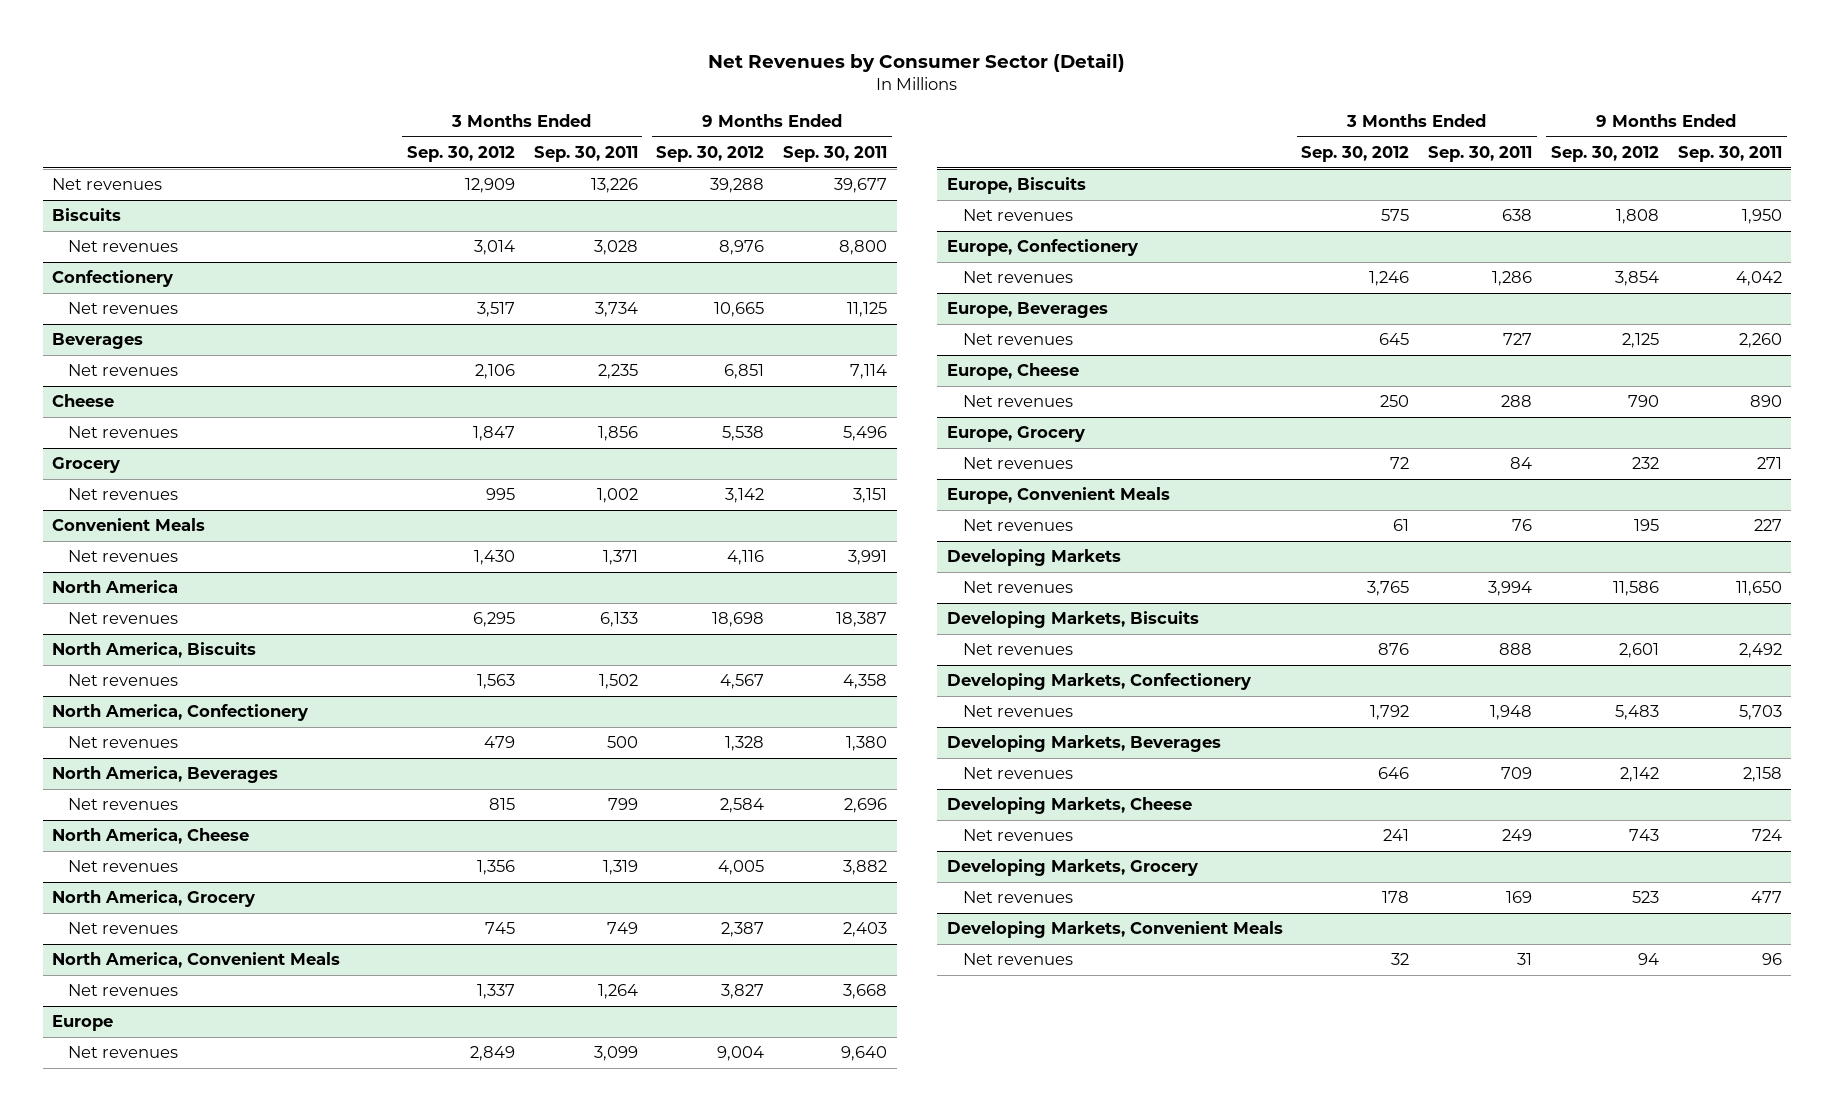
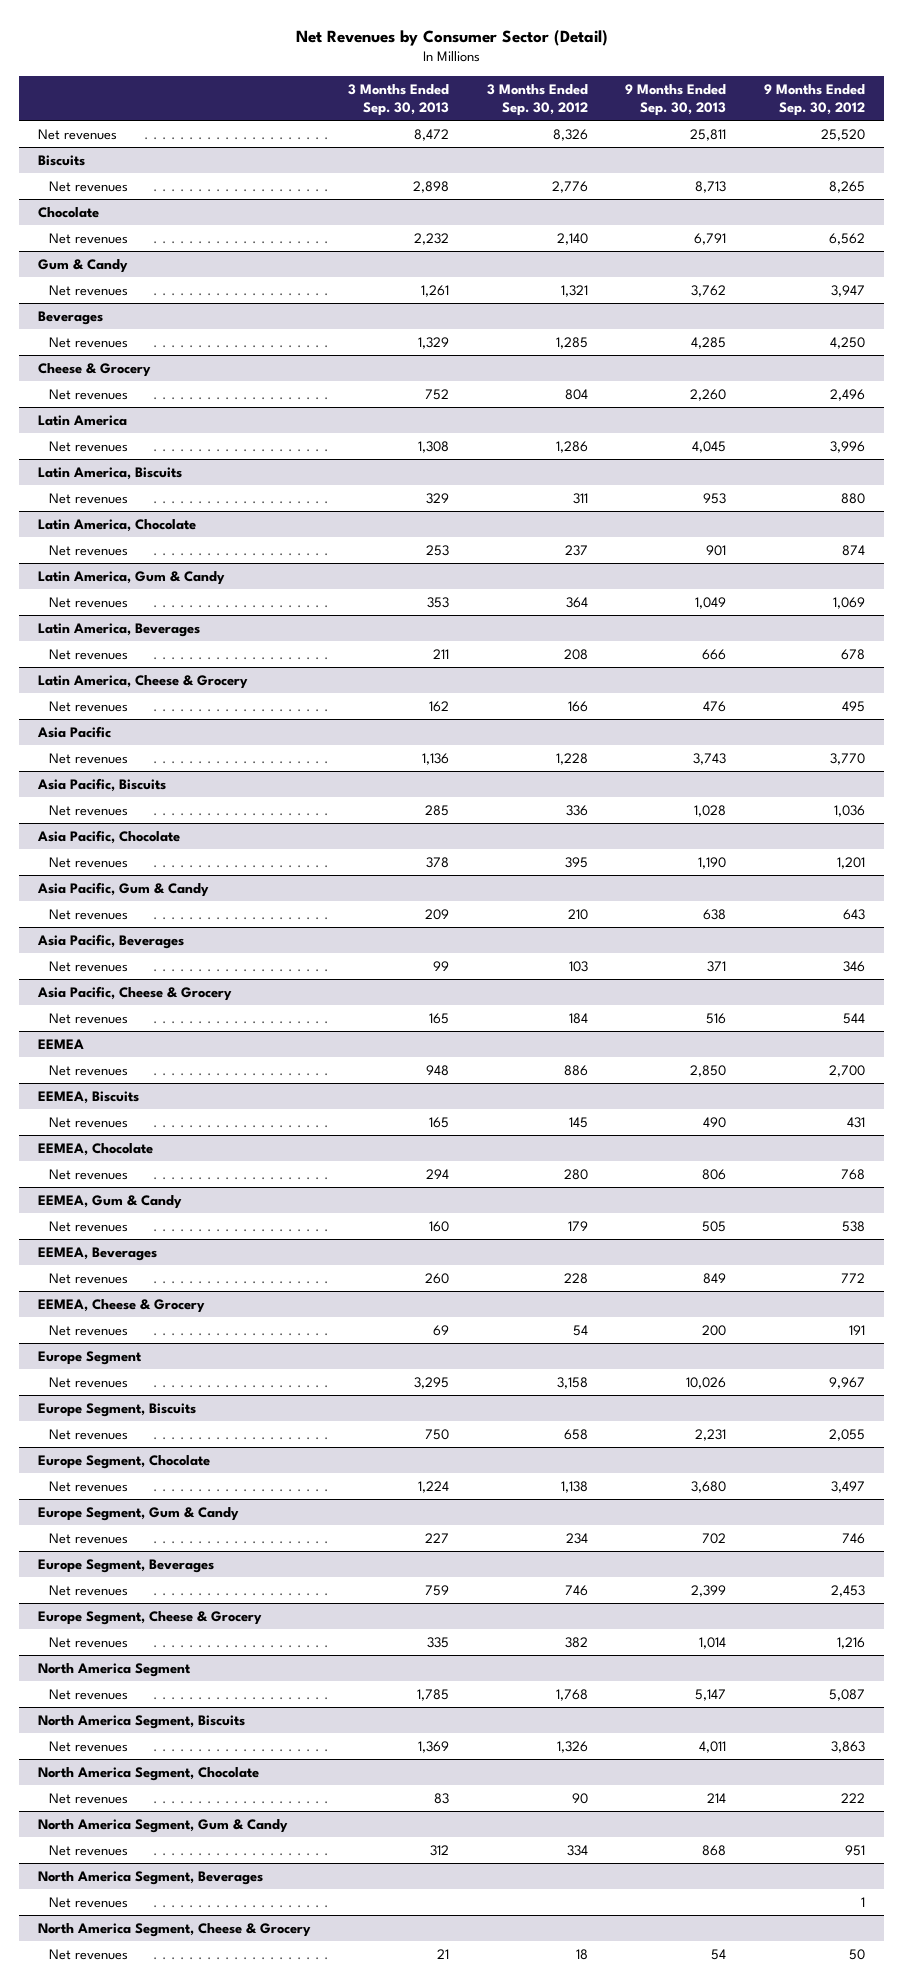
- | 3 Months Ended Sep. 30, 2012 | 3 Months Ended Sep. 30, 2011 | 9 Months Ended Sep. 30, 2012 | 9 Months Ended Sep. 30, 2011
+ | 3 Months Ended Sep. 30, 2013 | 3 Months Ended Sep. 30, 2012 | 9 Months Ended Sep. 30, 2013 | 9 Months Ended Sep. 30, 2012
- Net revenues | 12,909 | 13,226 | 39,288 | 39,677
+ Net revenues | 8,472 | 8,326 | 25,811 | 25,520
@ Biscuits
- Net revenues | 3,014 | 3,028 | 8,976 | 8,800
- Confectionery
- Net revenues | 3,517 | 3,734 | 10,665 | 11,125
@ Biscuits
+ Net revenues | 2,898 | 2,776 | 8,713 | 8,265
+ Chocolate
+ Net revenues | 2,232 | 2,140 | 6,791 | 6,562
+ Gum & Candy
+ Net revenues | 1,261 | 1,321 | 3,762 | 3,947
@ Beverages
- Net revenues | 2,106 | 2,235 | 6,851 | 7,114
- Cheese
- Net revenues | 1,847 | 1,856 | 5,538 | 5,496
- Grocery
- Net revenues | 995 | 1,002 | 3,142 | 3,151
- Convenient Meals
- Net revenues | 1,430 | 1,371 | 4,116 | 3,991
- North America
- Net revenues | 6,295 | 6,133 | 18,698 | 18,387
- North America, Biscuits
- Net revenues | 1,563 | 1,502 | 4,567 | 4,358
- North America, Confectionery
- Net revenues | 479 | 500 | 1,328 | 1,380
- North America, Beverages
- Net revenues | 815 | 799 | 2,584 | 2,696
- North America, Cheese
- Net revenues | 1,356 | 1,319 | 4,005 | 3,882
- North America, Grocery
- Net revenues | 745 | 749 | 2,387 | 2,403
- North America, Convenient Meals
- Net revenues | 1,337 | 1,264 | 3,827 | 3,668
- Europe
- Net revenues | 2,849 | 3,099 | 9,004 | 9,640
- Europe, Biscuits
- Net revenues | 575 | 638 | 1,808 | 1,950
- Europe, Confectionery
- Net revenues | 1,246 | 1,286 | 3,854 | 4,042
- Europe, Beverages
- Net revenues | 645 | 727 | 2,125 | 2,260
- Europe, Cheese
- Net revenues | 250 | 288 | 790 | 890
- Europe, Grocery
- Net revenues | 72 | 84 | 232 | 271
- Europe, Convenient Meals
- Net revenues | 61 | 76 | 195 | 227
- Developing Markets
- Net revenues | 3,765 | 3,994 | 11,586 | 11,650
- Developing Markets, Biscuits
- Net revenues | 876 | 888 | 2,601 | 2,492
- Developing Markets, Confectionery
- Net revenues | 1,792 | 1,948 | 5,483 | 5,703
- Developing Markets, Beverages
- Net revenues | 646 | 709 | 2,142 | 2,158
- Developing Markets, Cheese
- Net revenues | 241 | 249 | 743 | 724
- Developing Markets, Grocery
- Net revenues | 178 | 169 | 523 | 477
- Developing Markets, Convenient Meals
- Net revenues | 32 | 31 | 94 | 96
@ Beverages
+ Net revenues | 1,329 | 1,285 | 4,285 | 4,250
+ Cheese & Grocery
+ Net revenues | 752 | 804 | 2,260 | 2,496
+ Latin America
+ Net revenues | 1,308 | 1,286 | 4,045 | 3,996
+ Latin America, Biscuits
+ Net revenues | 329 | 311 | 953 | 880
+ Latin America, Chocolate
+ Net revenues | 253 | 237 | 901 | 874
+ Latin America, Gum & Candy
+ Net revenues | 353 | 364 | 1,049 | 1,069
+ Latin America, Beverages
+ Net revenues | 211 | 208 | 666 | 678
+ Latin America, Cheese & Grocery
+ Net revenues | 162 | 166 | 476 | 495
+ Asia Pacific
+ Net revenues | 1,136 | 1,228 | 3,743 | 3,770
+ Asia Pacific, Biscuits
+ Net revenues | 285 | 336 | 1,028 | 1,036
+ Asia Pacific, Chocolate
+ Net revenues | 378 | 395 | 1,190 | 1,201
+ Asia Pacific, Gum & Candy
+ Net revenues | 209 | 210 | 638 | 643
+ Asia Pacific, Beverages
+ Net revenues | 99 | 103 | 371 | 346
+ Asia Pacific, Cheese & Grocery
+ Net revenues | 165 | 184 | 516 | 544
+ EEMEA
+ Net revenues | 948 | 886 | 2,850 | 2,700
+ EEMEA, Biscuits
+ Net revenues | 165 | 145 | 490 | 431
+ EEMEA, Chocolate
+ Net revenues | 294 | 280 | 806 | 768
+ EEMEA, Gum & Candy
+ Net revenues | 160 | 179 | 505 | 538
+ EEMEA, Beverages
+ Net revenues | 260 | 228 | 849 | 772
+ EEMEA, Cheese & Grocery
+ Net revenues | 69 | 54 | 200 | 191
+ Europe Segment
+ Net revenues | 3,295 | 3,158 | 10,026 | 9,967
+ Europe Segment, Biscuits
+ Net revenues | 750 | 658 | 2,231 | 2,055
+ Europe Segment, Chocolate
+ Net revenues | 1,224 | 1,138 | 3,680 | 3,497
+ Europe Segment, Gum & Candy
+ Net revenues | 227 | 234 | 702 | 746
+ Europe Segment, Beverages
+ Net revenues | 759 | 746 | 2,399 | 2,453
+ Europe Segment, Cheese & Grocery
+ Net revenues | 335 | 382 | 1,014 | 1,216
+ North America Segment
+ Net revenues | 1,785 | 1,768 | 5,147 | 5,087
+ North America Segment, Biscuits
+ Net revenues | 1,369 | 1,326 | 4,011 | 3,863
+ North America Segment, Chocolate
+ Net revenues | 83 | 90 | 214 | 222
+ North America Segment, Gum & Candy
+ Net revenues | 312 | 334 | 868 | 951
+ North America Segment, Beverages
+ Net revenues | | | | 1
+ North America Segment, Cheese & Grocery
+ Net revenues | 21 | 18 | 54 | 50

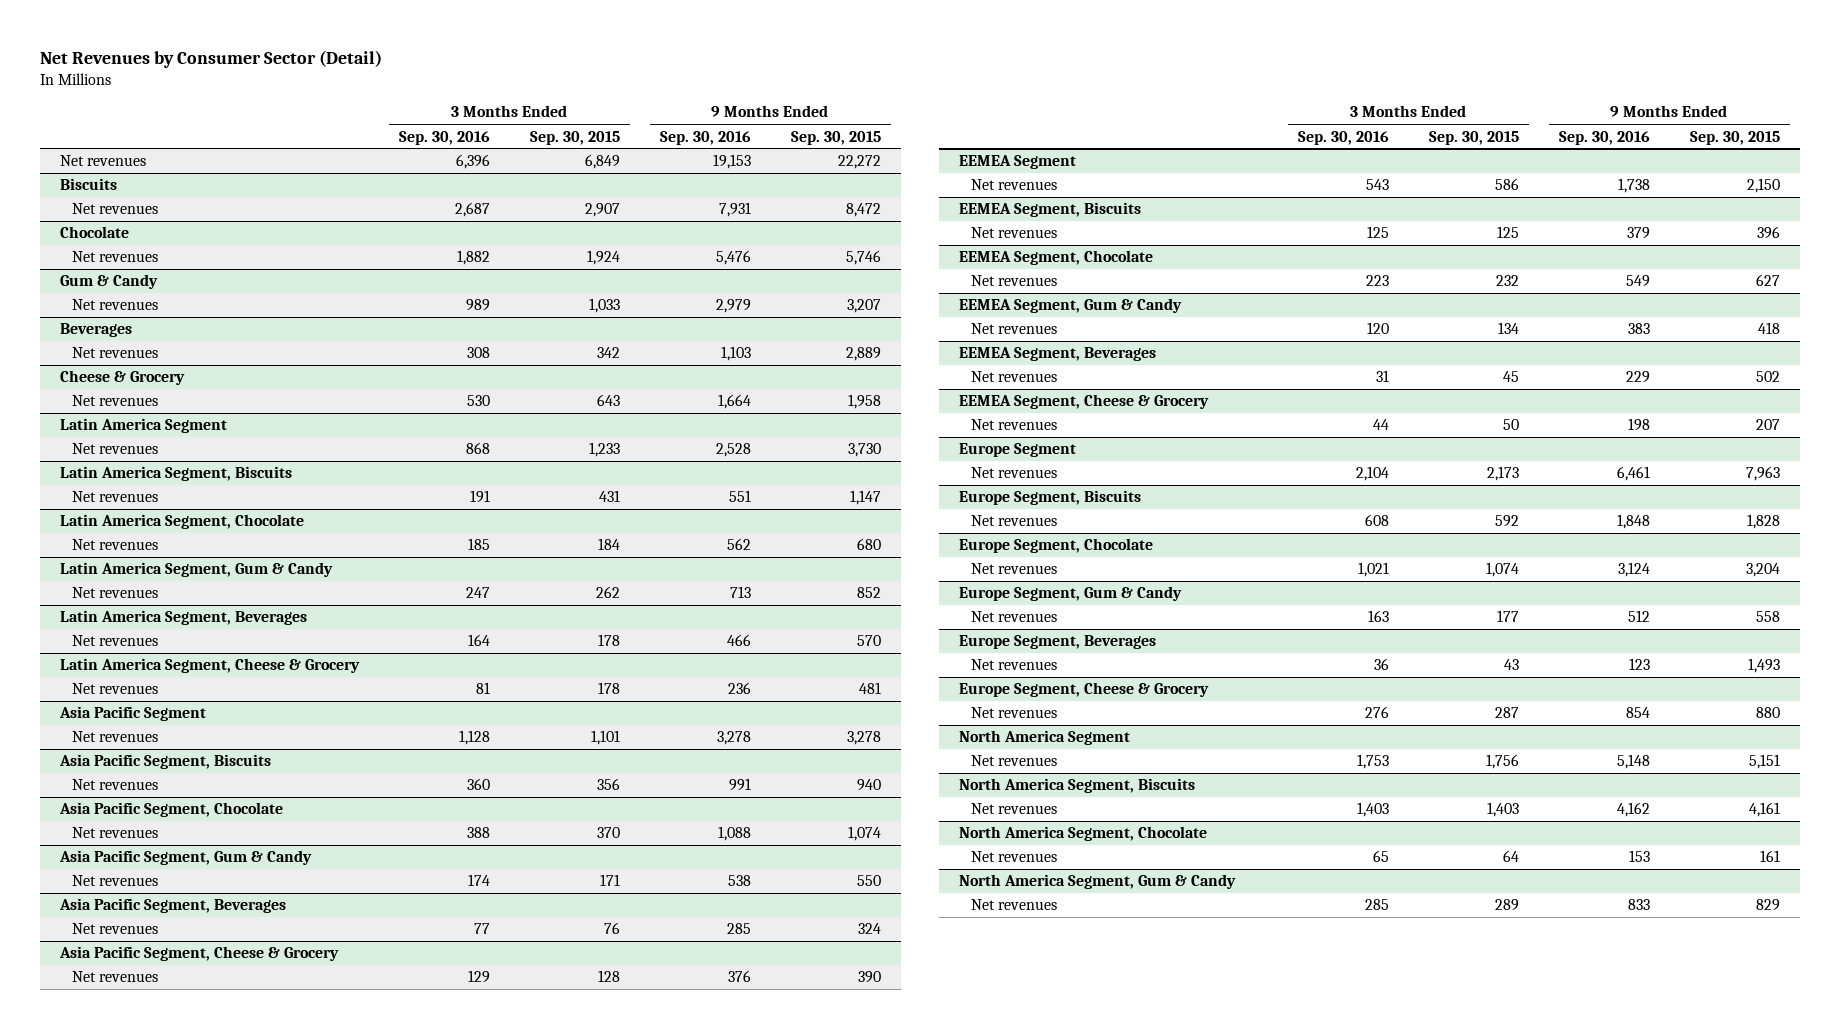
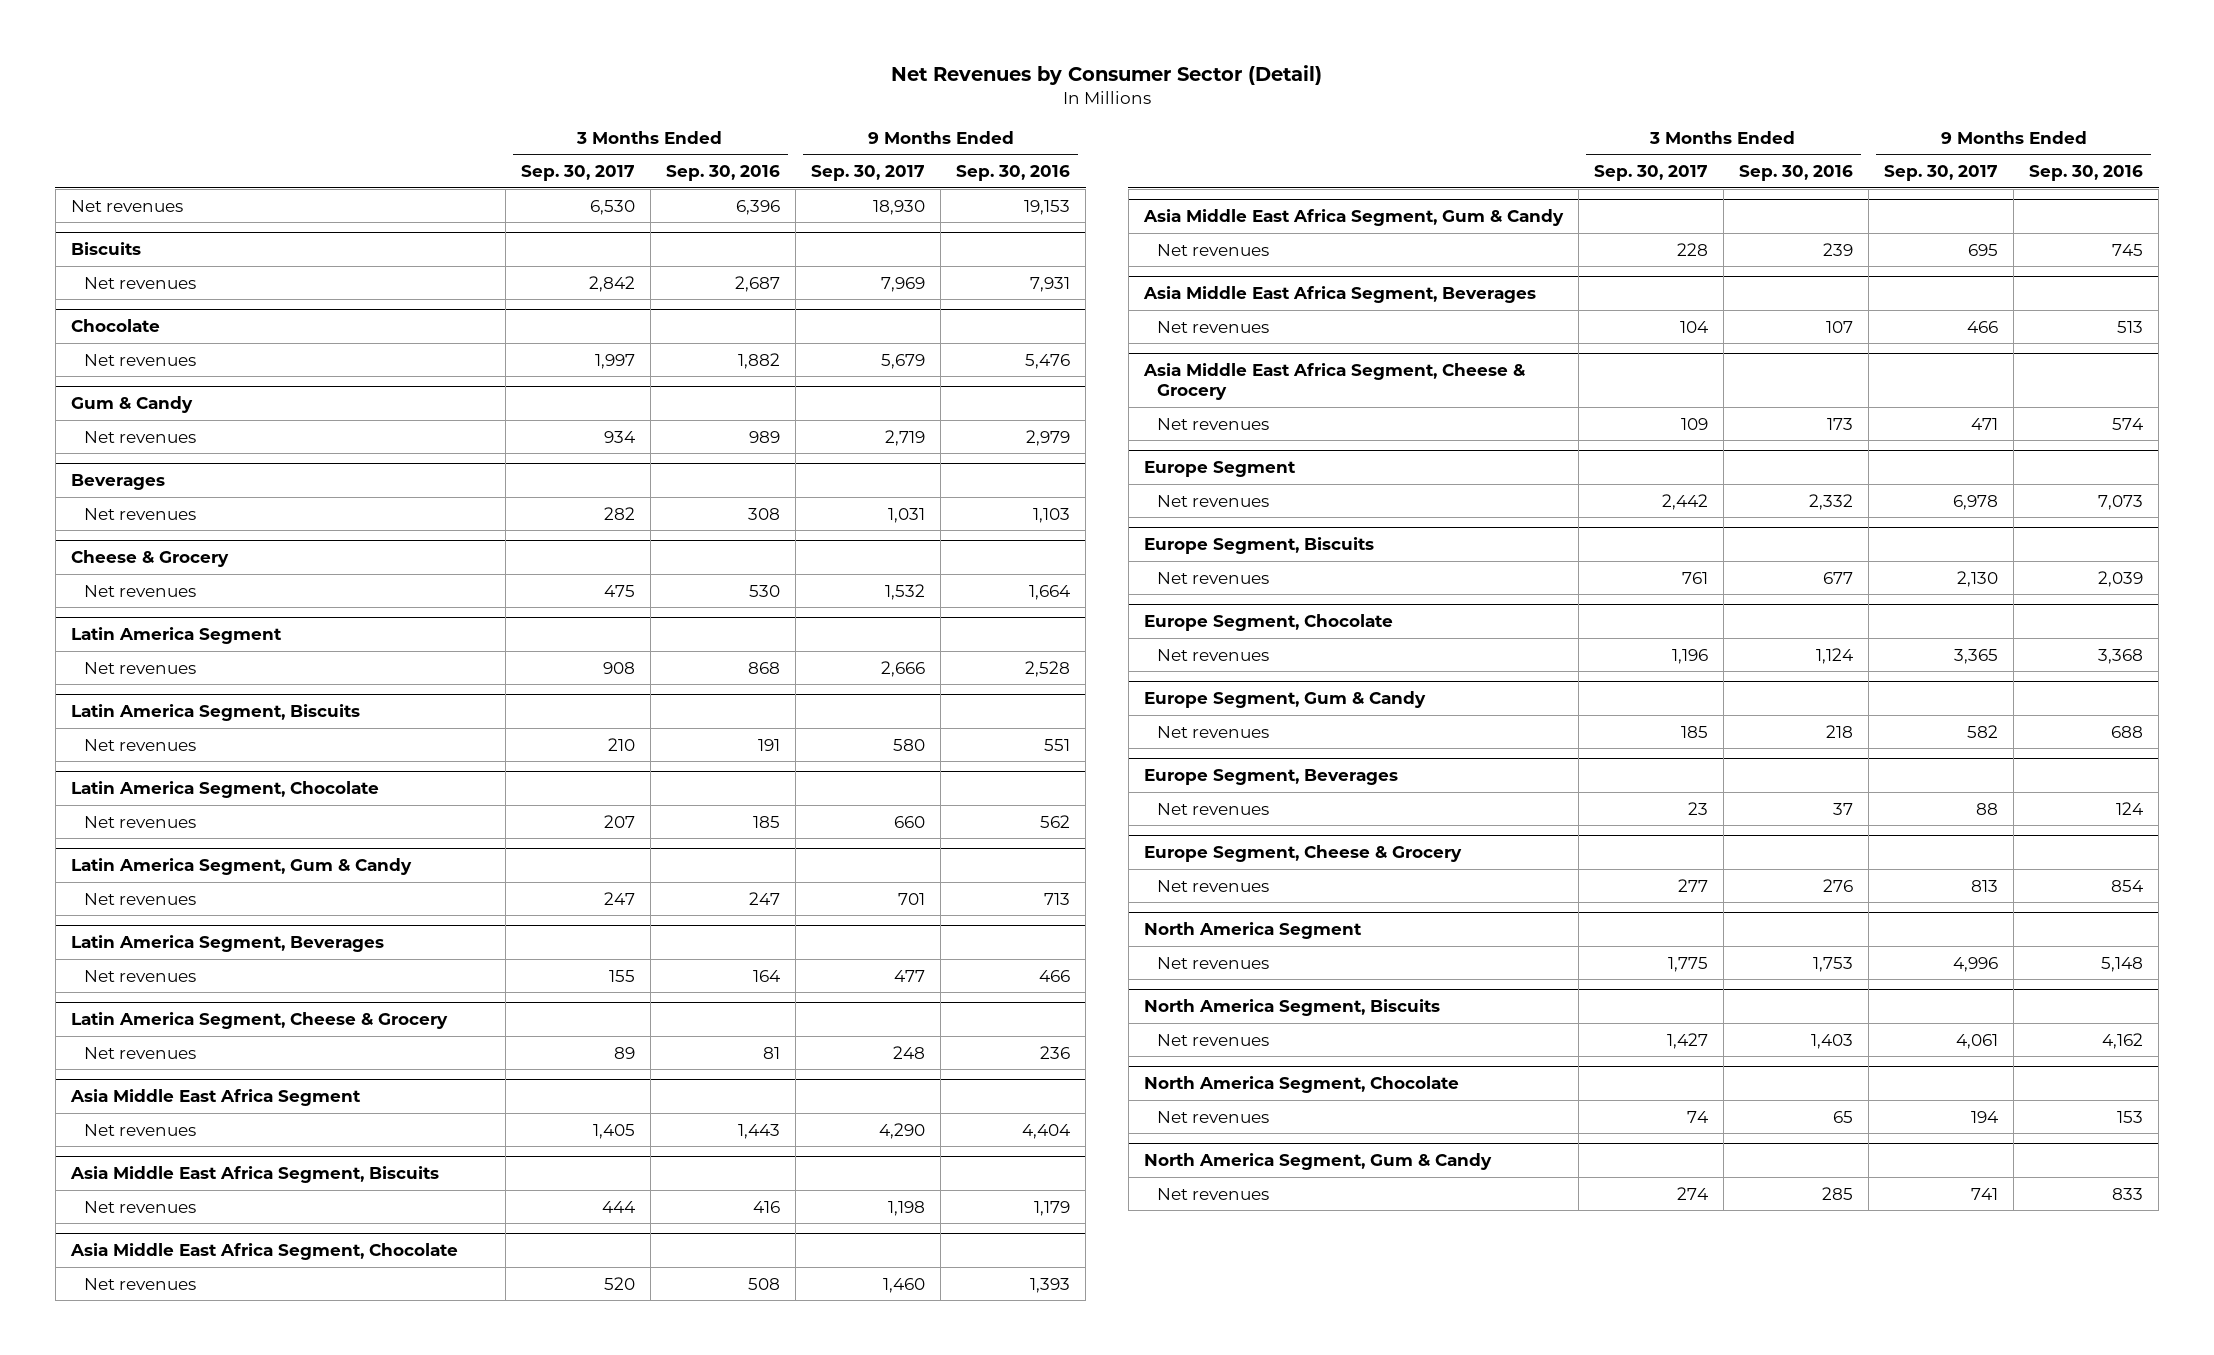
- | 3 Months Ended Sep. 30, 2016 | 3 Months Ended Sep. 30, 2015 | 9 Months Ended Sep. 30, 2016 | 9 Months Ended Sep. 30, 2015
+ | 3 Months Ended Sep. 30, 2017 | 3 Months Ended Sep. 30, 2016 | 9 Months Ended Sep. 30, 2017 | 9 Months Ended Sep. 30, 2016
- Asia Pacific Segment
- Net revenues | 1,128 | 1,101 | 3,278 | 3,278
- Asia Pacific Segment, Biscuits
- Net revenues | 360 | 356 | 991 | 940
- Asia Pacific Segment, Chocolate
- Net revenues | 388 | 370 | 1,088 | 1,074
- Asia Pacific Segment, Gum & Candy
- Net revenues | 174 | 171 | 538 | 550
- Asia Pacific Segment, Beverages
- Net revenues | 77 | 76 | 285 | 324
- Asia Pacific Segment, Cheese & Grocery
- Net revenues | 129 | 128 | 376 | 390
- EEMEA Segment
- Net revenues | 543 | 586 | 1,738 | 2,150
- EEMEA Segment, Biscuits
- Net revenues | 125 | 125 | 379 | 396
- EEMEA Segment, Chocolate
- Net revenues | 223 | 232 | 549 | 627
- EEMEA Segment, Gum & Candy
- Net revenues | 120 | 134 | 383 | 418
- EEMEA Segment, Beverages
- Net revenues | 31 | 45 | 229 | 502
- EEMEA Segment, Cheese & Grocery
- Net revenues | 44 | 50 | 198 | 207
+ Asia Middle East Africa Segment
+ Net revenues | 1,405 | 1,443 | 4,290 | 4,404
+ Asia Middle East Africa Segment, Biscuits
+ Net revenues | 444 | 416 | 1,198 | 1,179
+ Asia Middle East Africa Segment, Chocolate
+ Net revenues | 520 | 508 | 1,460 | 1,393
+ Asia Middle East Africa Segment, Gum & Candy
+ Net revenues | 228 | 239 | 695 | 745
+ Asia Middle East Africa Segment, Beverages
+ Net revenues | 104 | 107 | 466 | 513
+ Asia Middle East Africa Segment, Cheese & Grocery
+ Net revenues | 109 | 173 | 471 | 574
@ Europe Segment
- Net revenues | 2,104 | 2,173 | 6,461 | 7,963
+ Net revenues | 2,442 | 2,332 | 6,978 | 7,073
@ Europe Segment, Biscuits
- Net revenues | 608 | 592 | 1,848 | 1,828
+ Net revenues | 761 | 677 | 2,130 | 2,039
@ Europe Segment, Chocolate
- Net revenues | 1,021 | 1,074 | 3,124 | 3,204
+ Net revenues | 1,196 | 1,124 | 3,365 | 3,368
@ Europe Segment, Gum & Candy
- Net revenues | 163 | 177 | 512 | 558
+ Net revenues | 185 | 218 | 582 | 688
@ Europe Segment, Beverages
- Net revenues | 36 | 43 | 123 | 1,493
+ Net revenues | 23 | 37 | 88 | 124

